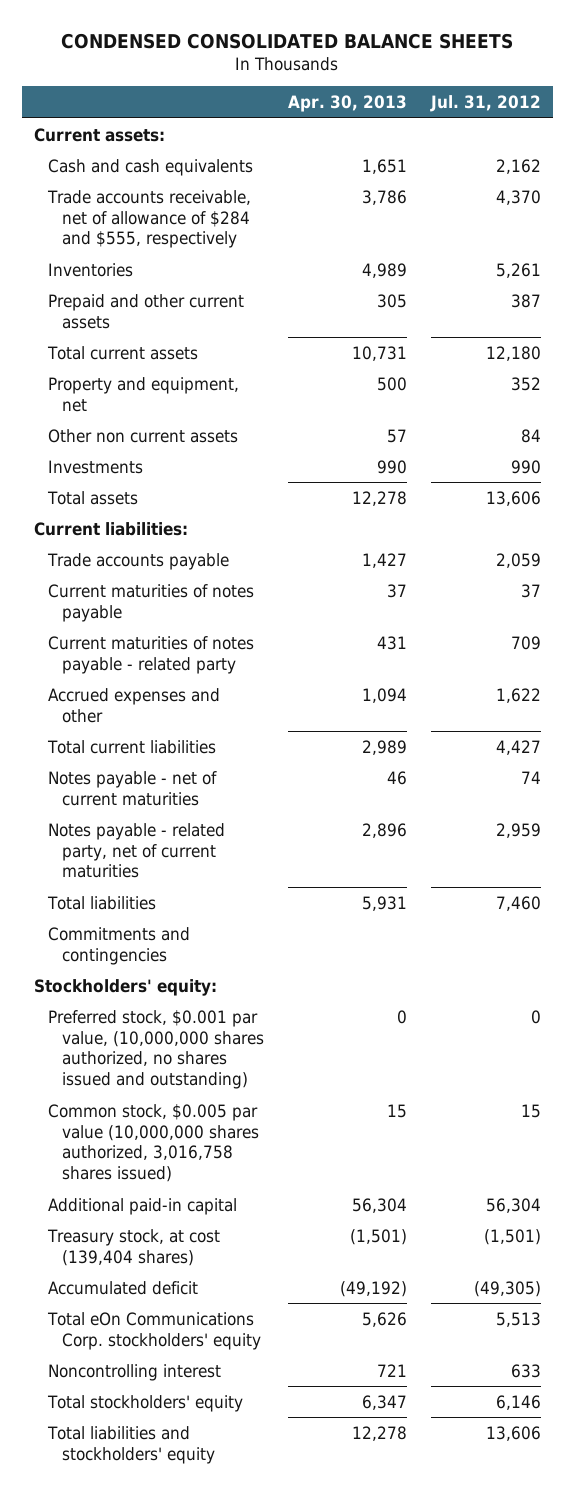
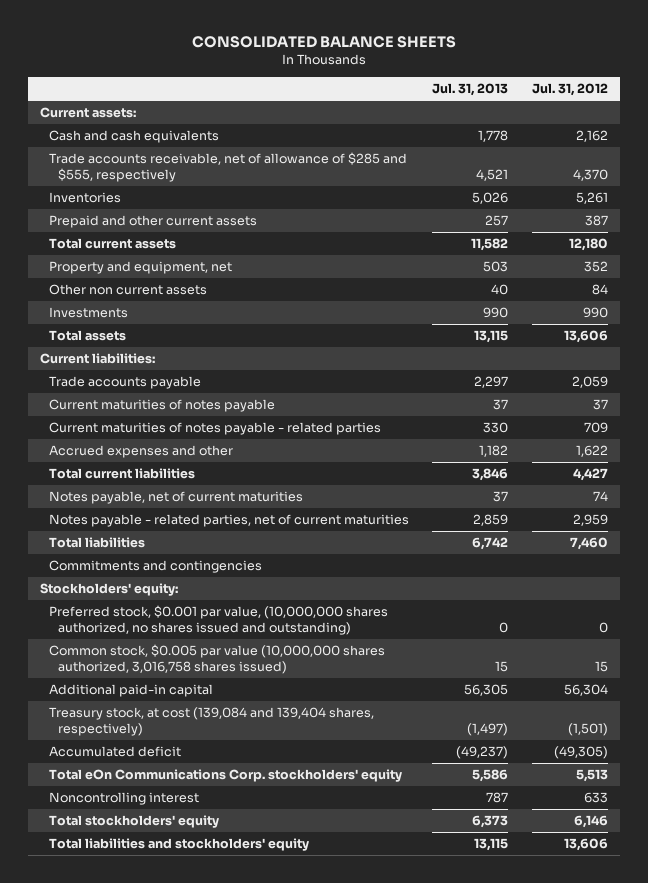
- CONDENSED CONSOLIDATED BALANCE SHEETS
+ CONSOLIDATED BALANCE SHEETS
- | Apr. 30, 2013 | Jul. 31, 2012
+ | Jul. 31, 2013 | Jul. 31, 2012
- Trade accounts receivable, net of allowance of $284 and $555, respectively | 3,786 | 4,370
+ Trade accounts receivable, net of allowance of $285 and $555, respectively | 4,521 | 4,370
- Current maturities of notes payable - related party | 431 | 709
+ Current maturities of notes payable - related parties | 330 | 709
- Notes payable - net of current maturities | 46 | 74
- Notes payable - related party, net of current maturities | 2,896 | 2,959
+ Notes payable, net of current maturities | 37 | 74
+ Notes payable - related parties, net of current maturities | 2,859 | 2,959
- Treasury stock, at cost (139,404 shares) | (1,501) | (1,501)
+ Treasury stock, at cost (139,084 and 139,404 shares, respectively) | (1,497) | (1,501)

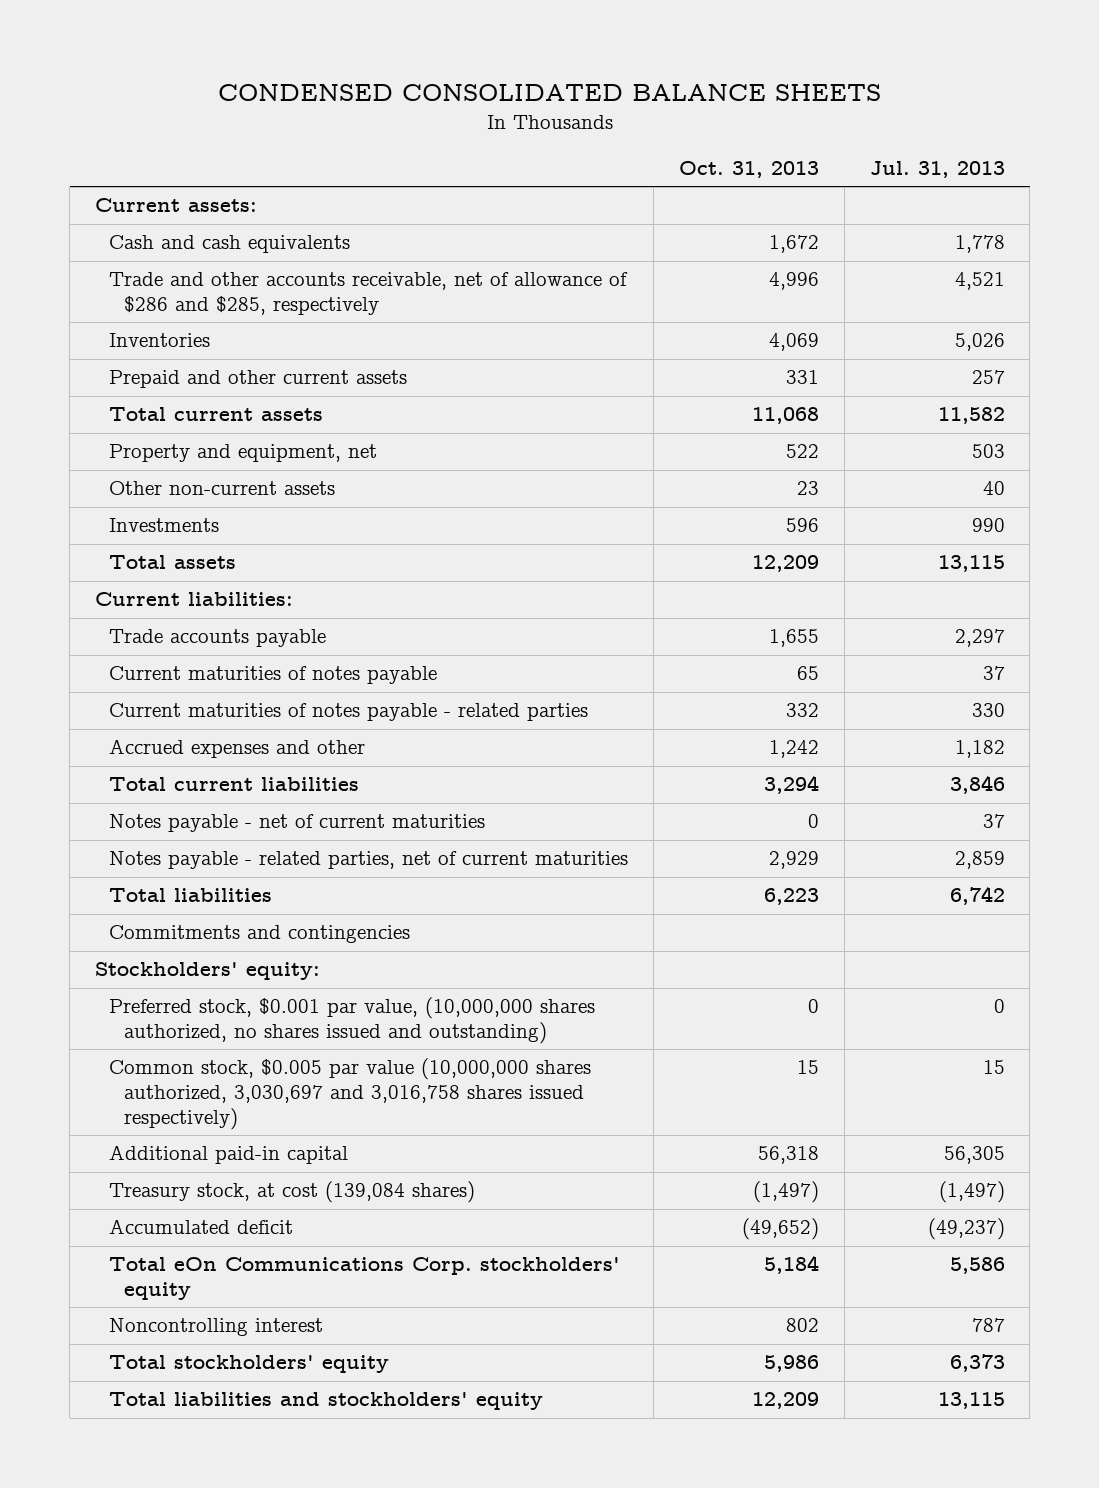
- CONSOLIDATED BALANCE SHEETS
+ CONDENSED CONSOLIDATED BALANCE SHEETS
- | Jul. 31, 2013 | Jul. 31, 2012
+ | Oct. 31, 2013 | Jul. 31, 2013
- Trade accounts receivable, net of allowance of $285 and $555, respectively | 4,521 | 4,370
+ Trade and other accounts receivable, net of allowance of $286 and $285, respectively | 4,996 | 4,521
- Other non current assets | 40 | 84
+ Other non-current assets | 23 | 40
- Notes payable, net of current maturities | 37 | 74
+ Notes payable - net of current maturities | 0 | 37
- Common stock, $0.005 par value (10,000,000 shares authorized, 3,016,758 shares issued) | 15 | 15
+ Common stock, $0.005 par value (10,000,000 shares authorized, 3,030,697 and 3,016,758 shares issued respectively) | 15 | 15
- Treasury stock, at cost (139,084 and 139,404 shares, respectively) | (1,497) | (1,501)
+ Treasury stock, at cost (139,084 shares) | (1,497) | (1,497)

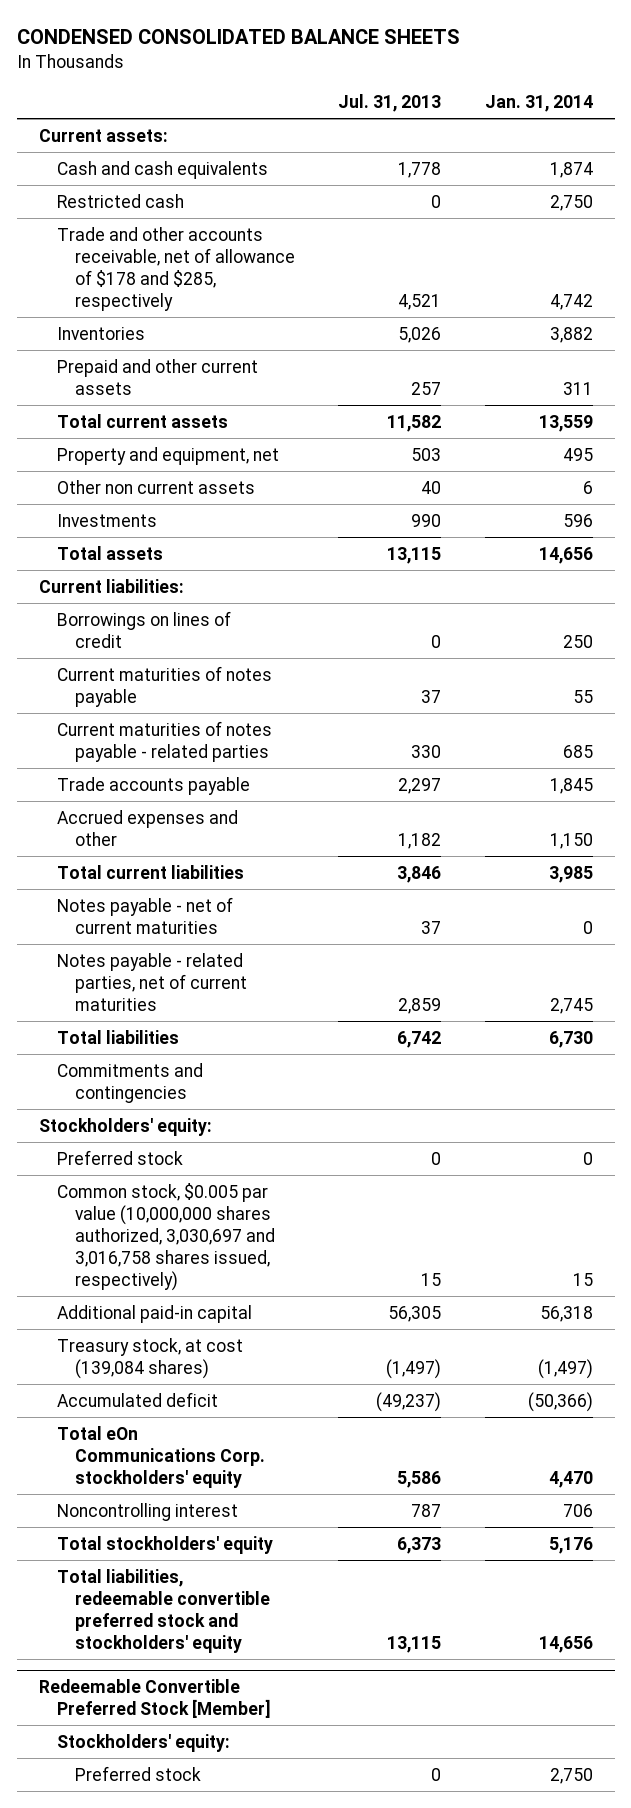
- | Oct. 31, 2013 | Jul. 31, 2013
+ | Jul. 31, 2013 | Jan. 31, 2014
- Trade and other accounts receivable, net of allowance of $286 and $285, respectively | 4,996 | 4,521
+ Restricted cash | 0 | 2,750
+ Trade and other accounts receivable, net of allowance of $178 and $285, respectively | 4,521 | 4,742
- Other non-current assets | 23 | 40
+ Other non current assets | 40 | 6
+ Borrowings on lines of credit | 0 | 250
moved down: Trade accounts payable | 2,297 | 1,845
- Preferred stock, $0.001 par value, (10,000,000 shares authorized, no shares issued and outstanding) | 0 | 0
- Common stock, $0.005 par value (10,000,000 shares authorized, 3,030,697 and 3,016,758 shares issued respectively) | 15 | 15
+ Preferred stock | 0 | 0
+ Common stock, $0.005 par value (10,000,000 shares authorized, 3,030,697 and 3,016,758 shares issued, respectively) | 15 | 15
- Total liabilities and stockholders' equity | 12,209 | 13,115
+ Total liabilities, redeemable convertible preferred stock and stockholders' equity | 13,115 | 14,656
+ Redeemable Convertible Preferred Stock [Member]
+ Stockholders' equity:
+ Preferred stock | 0 | 2,750

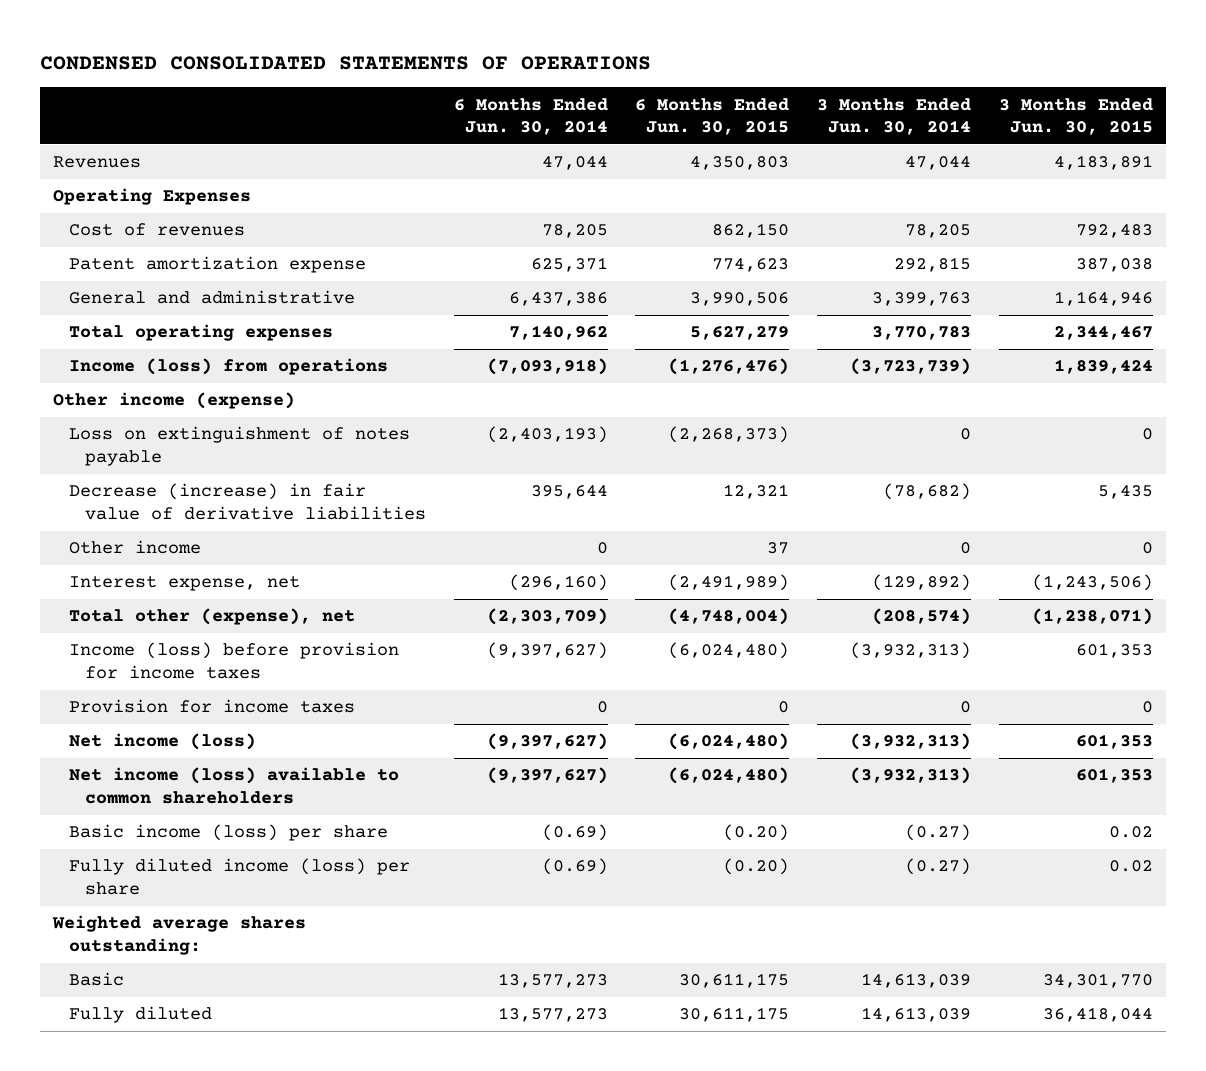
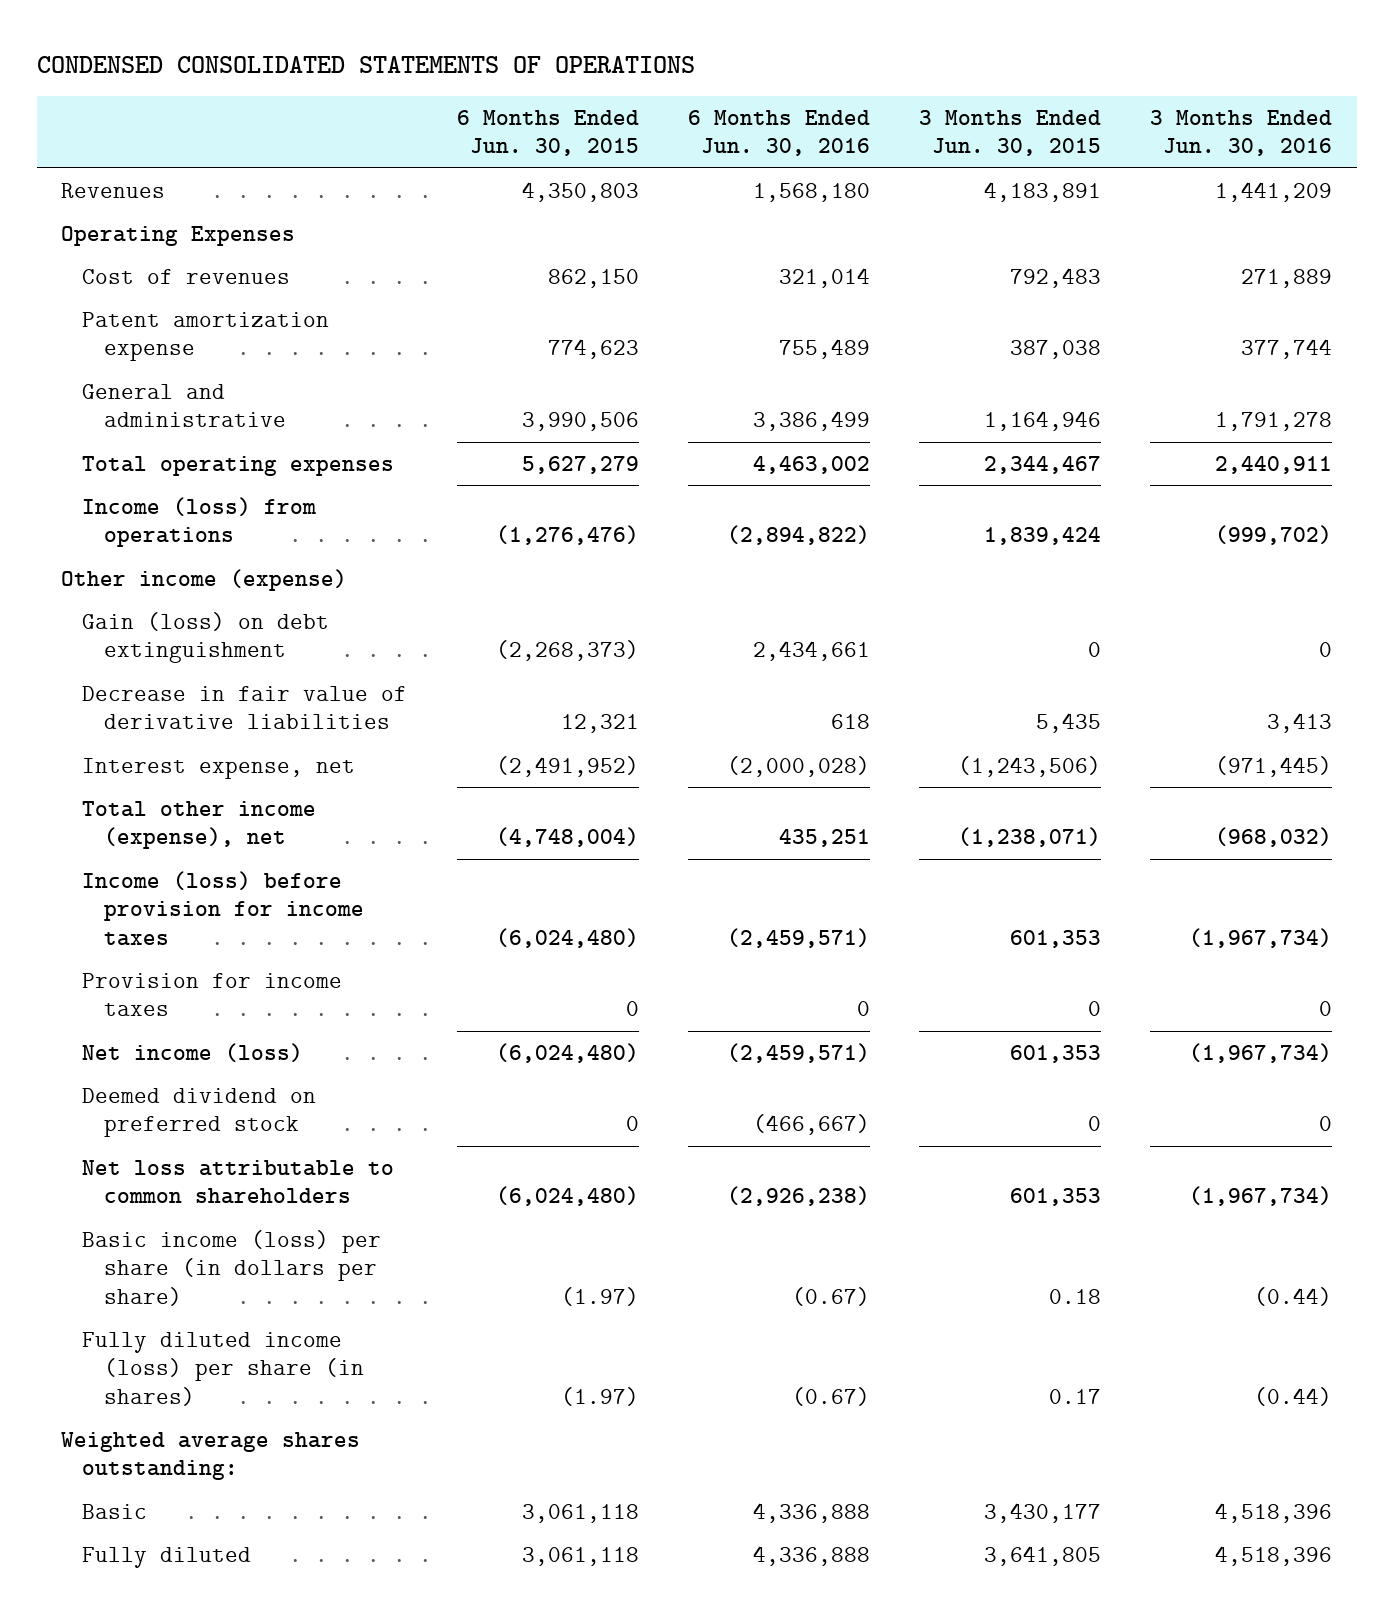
- | 6 Months Ended Jun. 30, 2014 | 6 Months Ended Jun. 30, 2015 | 3 Months Ended Jun. 30, 2014 | 3 Months Ended Jun. 30, 2015
+ | 6 Months Ended Jun. 30, 2015 | 6 Months Ended Jun. 30, 2016 | 3 Months Ended Jun. 30, 2015 | 3 Months Ended Jun. 30, 2016
- Loss on extinguishment of notes payable | (2,403,193) | (2,268,373) | 0 | 0
- Decrease (increase) in fair value of derivative liabilities | 395,644 | 12,321 | (78,682) | 5,435
- Other income | 0 | 37 | 0 | 0
- Interest expense, net | (296,160) | (2,491,989) | (129,892) | (1,243,506)
- Total other (expense), net | (2,303,709) | (4,748,004) | (208,574) | (1,238,071)
+ Gain (loss) on debt extinguishment | (2,268,373) | 2,434,661 | 0 | 0
+ Decrease in fair value of derivative liabilities | 12,321 | 618 | 5,435 | 3,413
+ Interest expense, net | (2,491,952) | (2,000,028) | (1,243,506) | (971,445)
+ Total other income (expense), net | (4,748,004) | 435,251 | (1,238,071) | (968,032)
- Net income (loss) available to common shareholders | (9,397,627) | (6,024,480) | (3,932,313) | 601,353
- Basic income (loss) per share | (0.69) | (0.20) | (0.27) | 0.02
- Fully diluted income (loss) per share | (0.69) | (0.20) | (0.27) | 0.02
+ Deemed dividend on preferred stock | 0 | (466,667) | 0 | 0
+ Net loss attributable to common shareholders | (6,024,480) | (2,926,238) | 601,353 | (1,967,734)
+ Basic income (loss) per share (in dollars per share) | (1.97) | (0.67) | 0.18 | (0.44)
+ Fully diluted income (loss) per share (in shares) | (1.97) | (0.67) | 0.17 | (0.44)
- Basic | 13,577,273 | 30,611,175 | 14,613,039 | 34,301,770
- Fully diluted | 13,577,273 | 30,611,175 | 14,613,039 | 36,418,044
+ Basic | 3,061,118 | 4,336,888 | 3,430,177 | 4,518,396
+ Fully diluted | 3,061,118 | 4,336,888 | 3,641,805 | 4,518,396

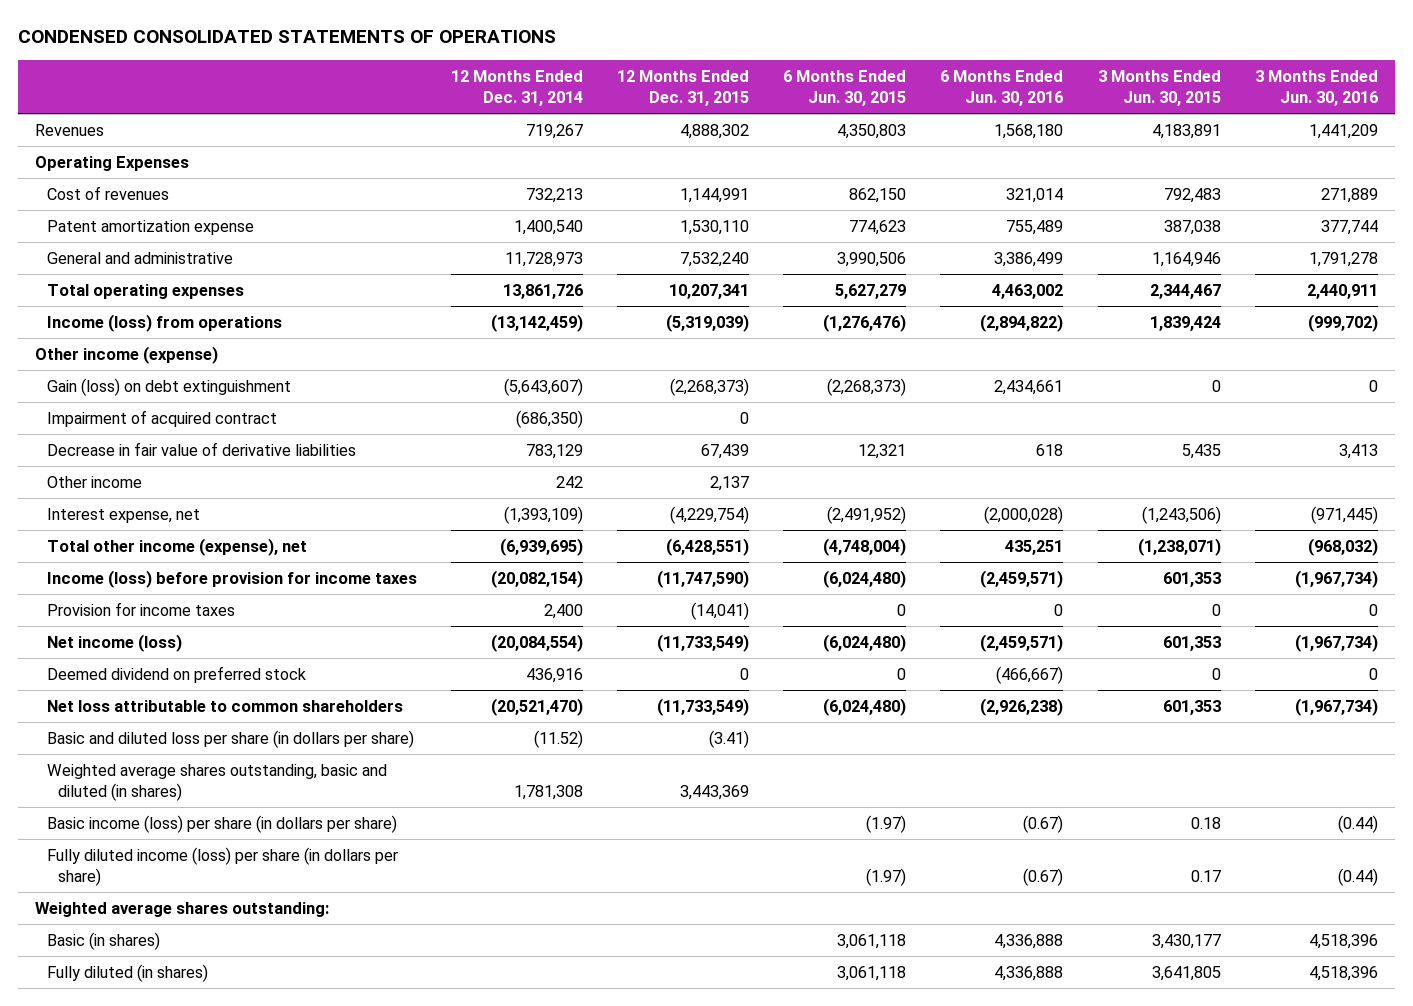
- | 6 Months Ended Jun. 30, 2015 | 6 Months Ended Jun. 30, 2016 | 3 Months Ended Jun. 30, 2015 | 3 Months Ended Jun. 30, 2016
+ | 12 Months Ended Dec. 31, 2014 | 12 Months Ended Dec. 31, 2015 | 6 Months Ended Jun. 30, 2015 | 6 Months Ended Jun. 30, 2016 | 3 Months Ended Jun. 30, 2015 | 3 Months Ended Jun. 30, 2016
+ Impairment of acquired contract | (686,350) | 0 | | | |
+ Other income | 242 | 2,137 | | | |
+ Basic and diluted loss per share (in dollars per share) | (11.52) | (3.41) | | | |
+ Weighted average shares outstanding, basic and diluted (in shares) | 1,781,308 | 3,443,369 | | | |
- Fully diluted income (loss) per share (in shares) | (1.97) | (0.67) | 0.17 | (0.44)
+ Fully diluted income (loss) per share (in dollars per share) | | | (1.97) | (0.67) | 0.17 | (0.44)
- Basic | 3,061,118 | 4,336,888 | 3,430,177 | 4,518,396
- Fully diluted | 3,061,118 | 4,336,888 | 3,641,805 | 4,518,396
+ Basic (in shares) | | | 3,061,118 | 4,336,888 | 3,430,177 | 4,518,396
+ Fully diluted (in shares) | | | 3,061,118 | 4,336,888 | 3,641,805 | 4,518,396

